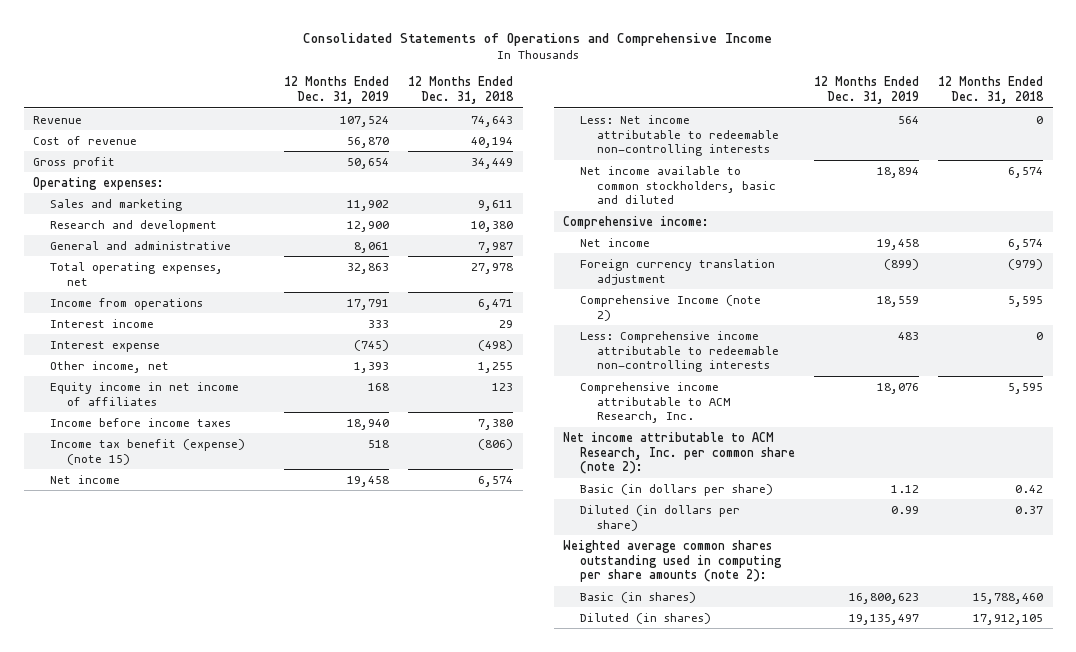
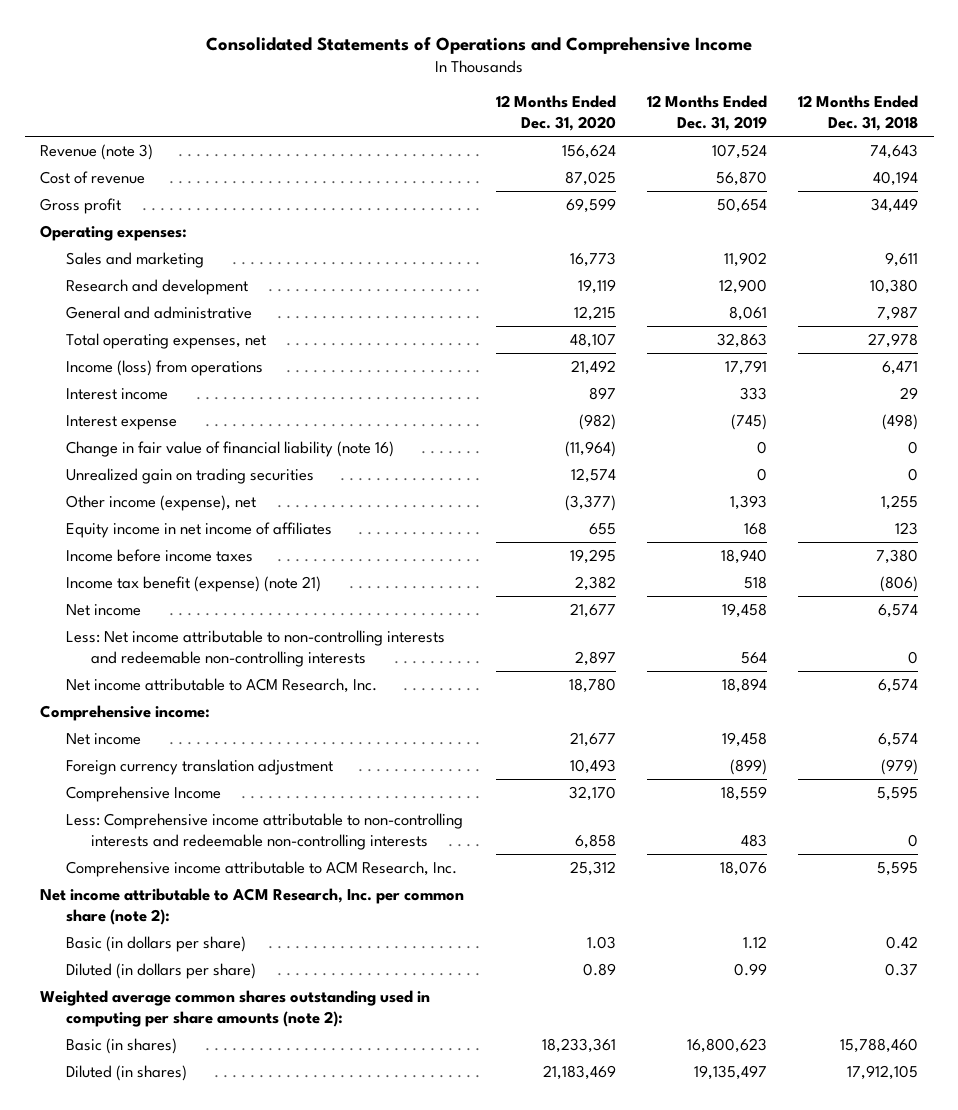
- | 12 Months Ended Dec. 31, 2019 | 12 Months Ended Dec. 31, 2018
+ | 12 Months Ended Dec. 31, 2020 | 12 Months Ended Dec. 31, 2019 | 12 Months Ended Dec. 31, 2018
- Revenue | 107,524 | 74,643
+ Revenue (note 3) | 156,624 | 107,524 | 74,643
- Income from operations | 17,791 | 6,471
+ Income (loss) from operations | 21,492 | 17,791 | 6,471
- Other income, net | 1,393 | 1,255
+ Change in fair value of financial liability (note 16) | (11,964) | 0 | 0
+ Unrealized gain on trading securities | 12,574 | 0 | 0
+ Other income (expense), net | (3,377) | 1,393 | 1,255
- Income tax benefit (expense) (note 15) | 518 | (806)
+ Income tax benefit (expense) (note 21) | 2,382 | 518 | (806)
- Less: Net income attributable to redeemable non-controlling interests | 564 | 0
- Net income available to common stockholders, basic and diluted | 18,894 | 6,574
+ Less: Net income attributable to non-controlling interests and redeemable non-controlling interests | 2,897 | 564 | 0
+ Net income attributable to ACM Research, Inc. | 18,780 | 18,894 | 6,574
- Comprehensive Income (note 2) | 18,559 | 5,595
- Less: Comprehensive income attributable to redeemable non-controlling interests | 483 | 0
+ Comprehensive Income | 32,170 | 18,559 | 5,595
+ Less: Comprehensive income attributable to non-controlling interests and redeemable non-controlling interests | 6,858 | 483 | 0

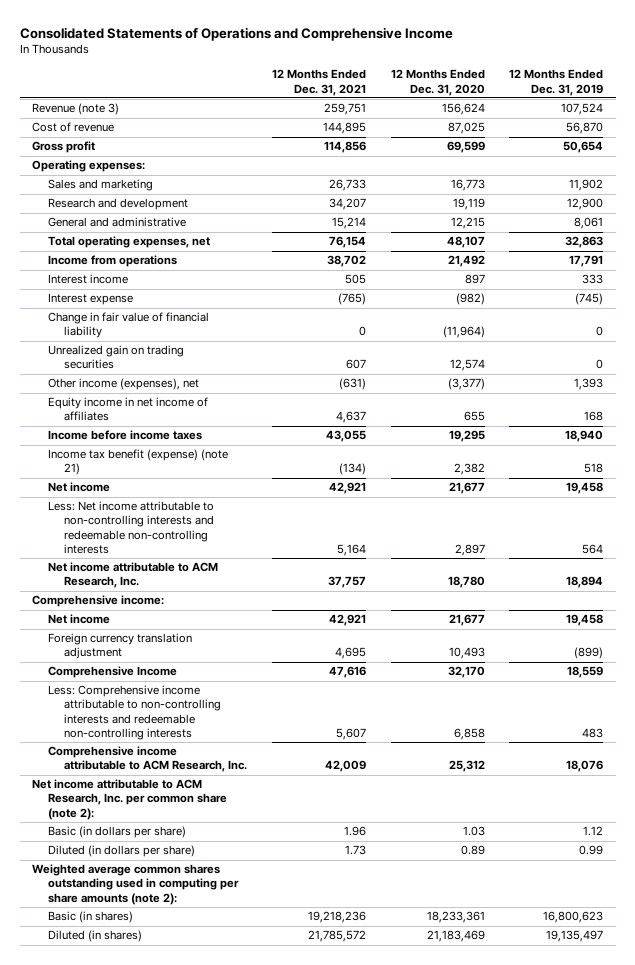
- | 12 Months Ended Dec. 31, 2020 | 12 Months Ended Dec. 31, 2019 | 12 Months Ended Dec. 31, 2018
+ | 12 Months Ended Dec. 31, 2021 | 12 Months Ended Dec. 31, 2020 | 12 Months Ended Dec. 31, 2019
- Income (loss) from operations | 21,492 | 17,791 | 6,471
+ Income from operations | 38,702 | 21,492 | 17,791
- Change in fair value of financial liability (note 16) | (11,964) | 0 | 0
+ Change in fair value of financial liability | 0 | (11,964) | 0
- Other income (expense), net | (3,377) | 1,393 | 1,255
+ Other income (expenses), net | (631) | (3,377) | 1,393

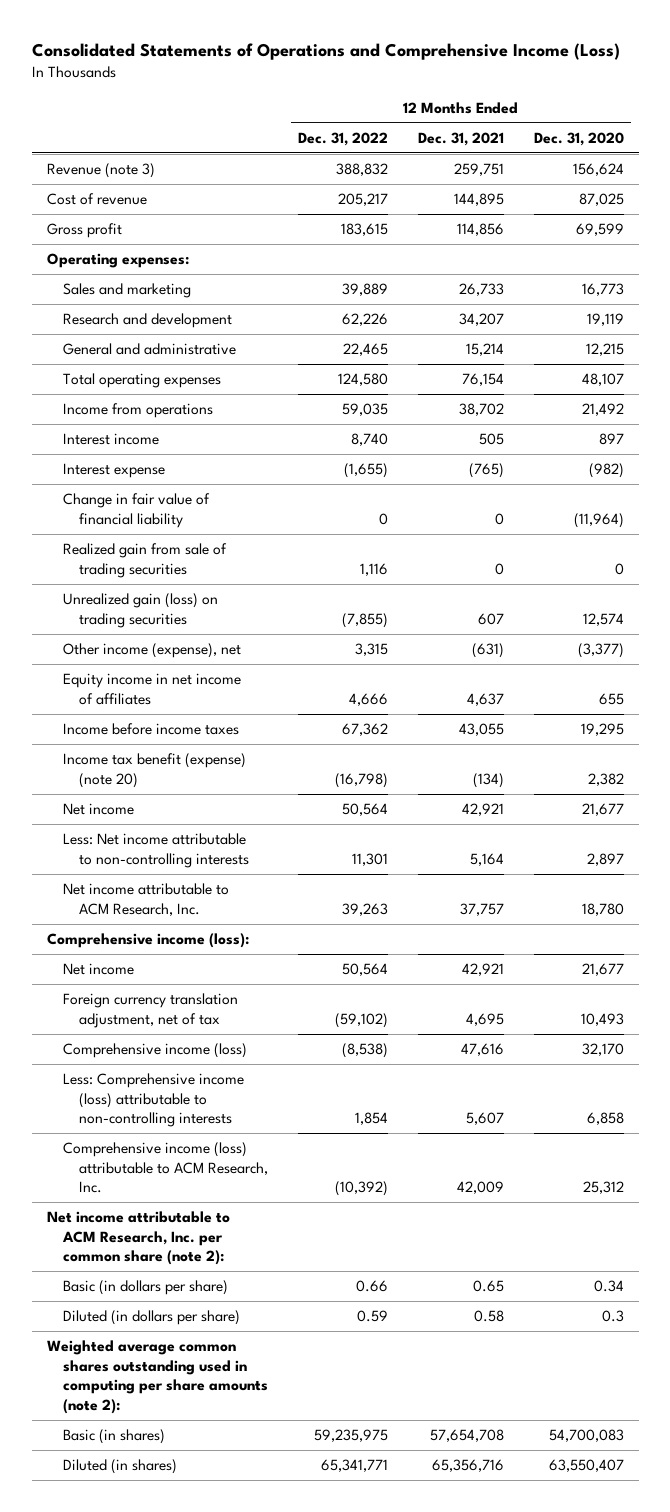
- Consolidated Statements of Operations and Comprehensive Income
+ Consolidated Statements of Operations and Comprehensive Income (Loss)
- | 12 Months Ended Dec. 31, 2021 | 12 Months Ended Dec. 31, 2020 | 12 Months Ended Dec. 31, 2019
+ | 12 Months Ended Dec. 31, 2022 | 12 Months Ended Dec. 31, 2021 | 12 Months Ended Dec. 31, 2020
- Total operating expenses, net | 76,154 | 48,107 | 32,863
+ Total operating expenses | 124,580 | 76,154 | 48,107
- Unrealized gain on trading securities | 607 | 12,574 | 0
- Other income (expenses), net | (631) | (3,377) | 1,393
+ Realized gain from sale of trading securities | 1,116 | 0 | 0
+ Unrealized gain (loss) on trading securities | (7,855) | 607 | 12,574
+ Other income (expense), net | 3,315 | (631) | (3,377)
- Income tax benefit (expense) (note 21) | (134) | 2,382 | 518
+ Income tax benefit (expense) (note 20) | (16,798) | (134) | 2,382
- Less: Net income attributable to non-controlling interests and redeemable non-controlling interests | 5,164 | 2,897 | 564
+ Less: Net income attributable to non-controlling interests | 11,301 | 5,164 | 2,897
- Comprehensive income:
+ Comprehensive income (loss):
- Foreign currency translation adjustment | 4,695 | 10,493 | (899)
- Comprehensive Income | 47,616 | 32,170 | 18,559
- Less: Comprehensive income attributable to non-controlling interests and redeemable non-controlling interests | 5,607 | 6,858 | 483
- Comprehensive income attributable to ACM Research, Inc. | 42,009 | 25,312 | 18,076
+ Foreign currency translation adjustment, net of tax | (59,102) | 4,695 | 10,493
+ Comprehensive income (loss) | (8,538) | 47,616 | 32,170
+ Less: Comprehensive income (loss) attributable to non-controlling interests | 1,854 | 5,607 | 6,858
+ Comprehensive income (loss) attributable to ACM Research, Inc. | (10,392) | 42,009 | 25,312
- Basic (in dollars per share) | 1.96 | 1.03 | 1.12
- Diluted (in dollars per share) | 1.73 | 0.89 | 0.99
+ Basic (in dollars per share) | 0.66 | 0.65 | 0.34
+ Diluted (in dollars per share) | 0.59 | 0.58 | 0.3
- Basic (in shares) | 19,218,236 | 18,233,361 | 16,800,623
- Diluted (in shares) | 21,785,572 | 21,183,469 | 19,135,497
+ Basic (in shares) | 59,235,975 | 57,654,708 | 54,700,083
+ Diluted (in shares) | 65,341,771 | 65,356,716 | 63,550,407

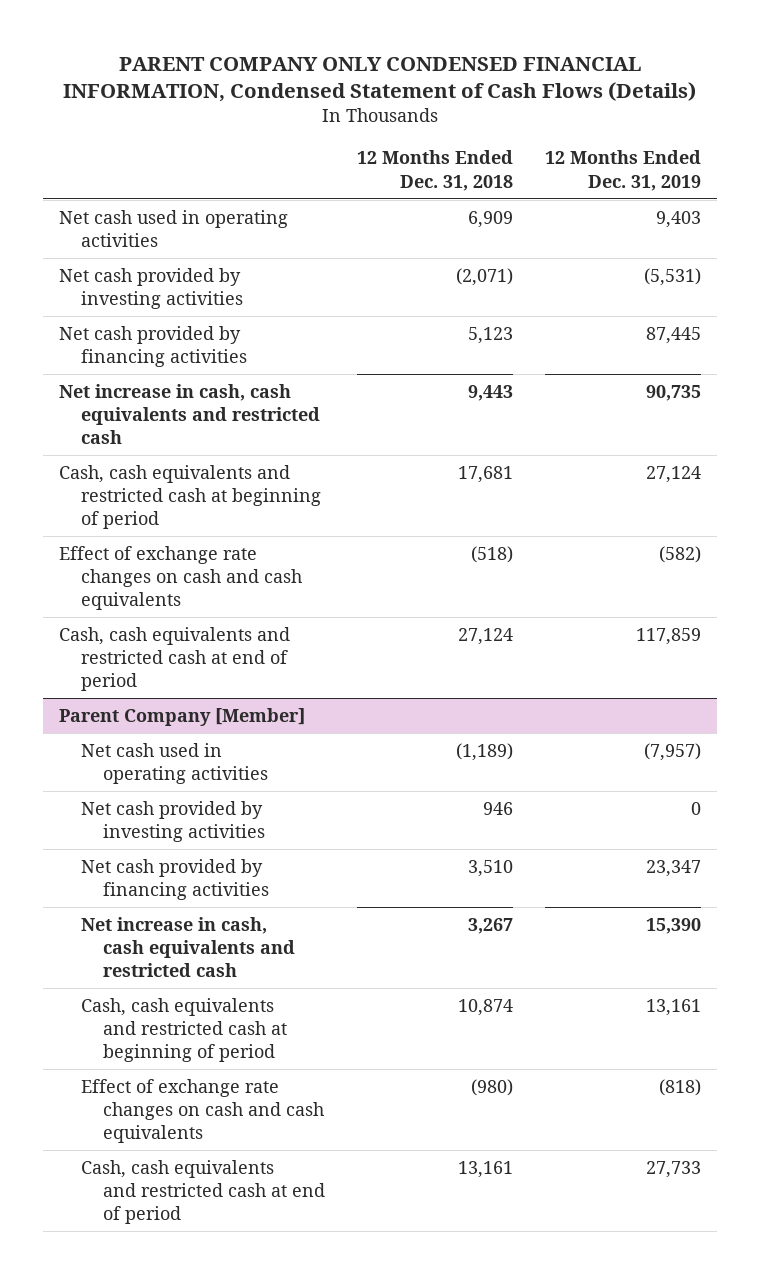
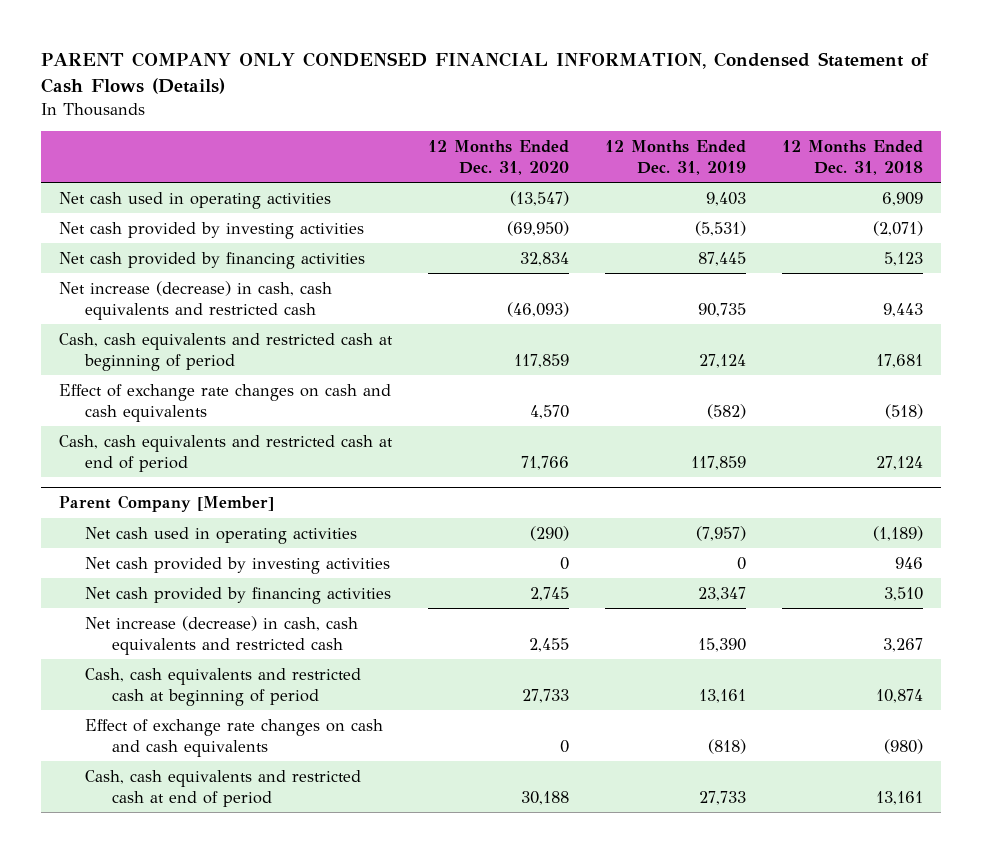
- | 12 Months Ended Dec. 31, 2018 | 12 Months Ended Dec. 31, 2019
+ | 12 Months Ended Dec. 31, 2020 | 12 Months Ended Dec. 31, 2019 | 12 Months Ended Dec. 31, 2018
- Net increase in cash, cash equivalents and restricted cash | 9,443 | 90,735
+ Net increase (decrease) in cash, cash equivalents and restricted cash | (46,093) | 90,735 | 9,443
@ Parent Company [Member]
- Net increase in cash, cash equivalents and restricted cash | 3,267 | 15,390
+ Net increase (decrease) in cash, cash equivalents and restricted cash | 2,455 | 15,390 | 3,267

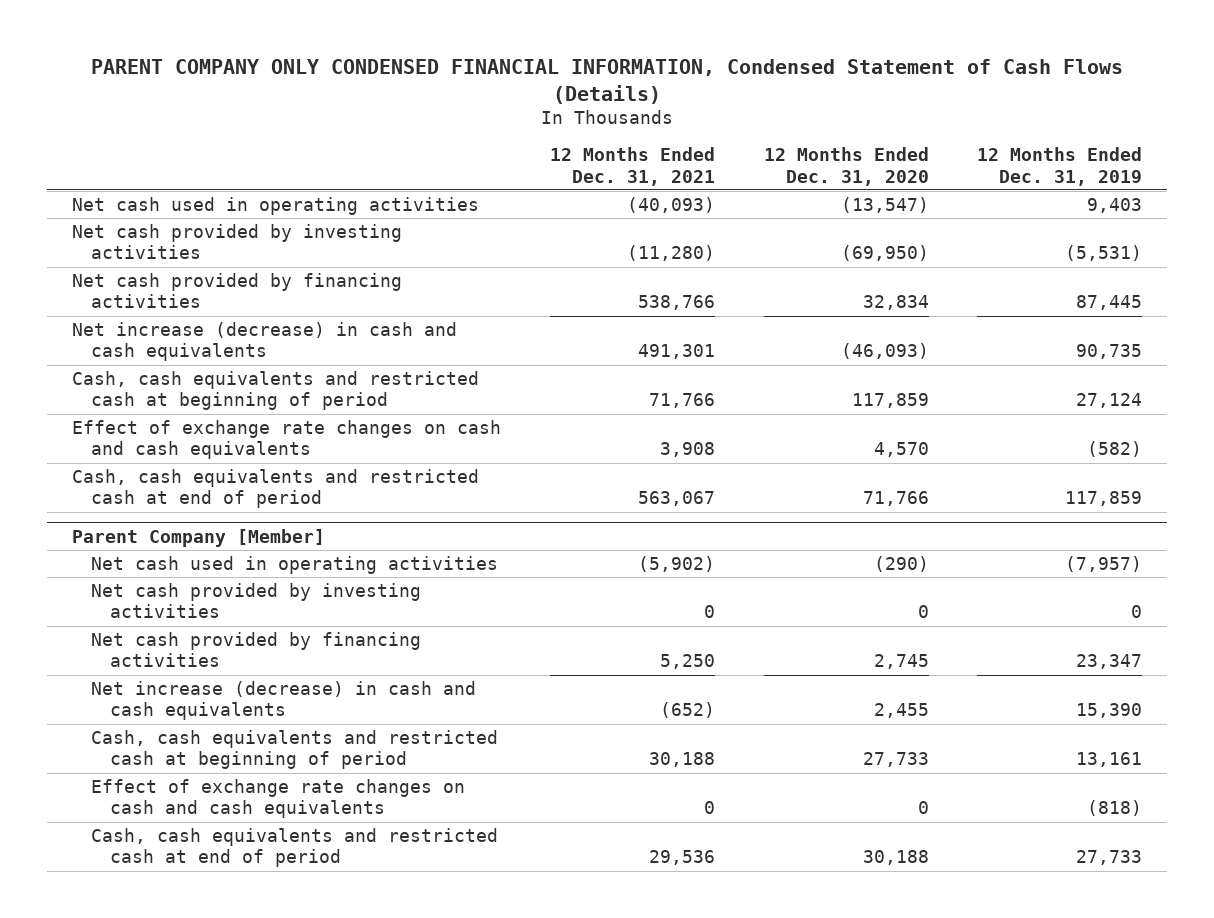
- | 12 Months Ended Dec. 31, 2020 | 12 Months Ended Dec. 31, 2019 | 12 Months Ended Dec. 31, 2018
+ | 12 Months Ended Dec. 31, 2021 | 12 Months Ended Dec. 31, 2020 | 12 Months Ended Dec. 31, 2019
- Net increase (decrease) in cash, cash equivalents and restricted cash | (46,093) | 90,735 | 9,443
+ Net increase (decrease) in cash and cash equivalents | 491,301 | (46,093) | 90,735
@ Parent Company [Member]
- Net increase (decrease) in cash, cash equivalents and restricted cash | 2,455 | 15,390 | 3,267
+ Net increase (decrease) in cash and cash equivalents | (652) | 2,455 | 15,390

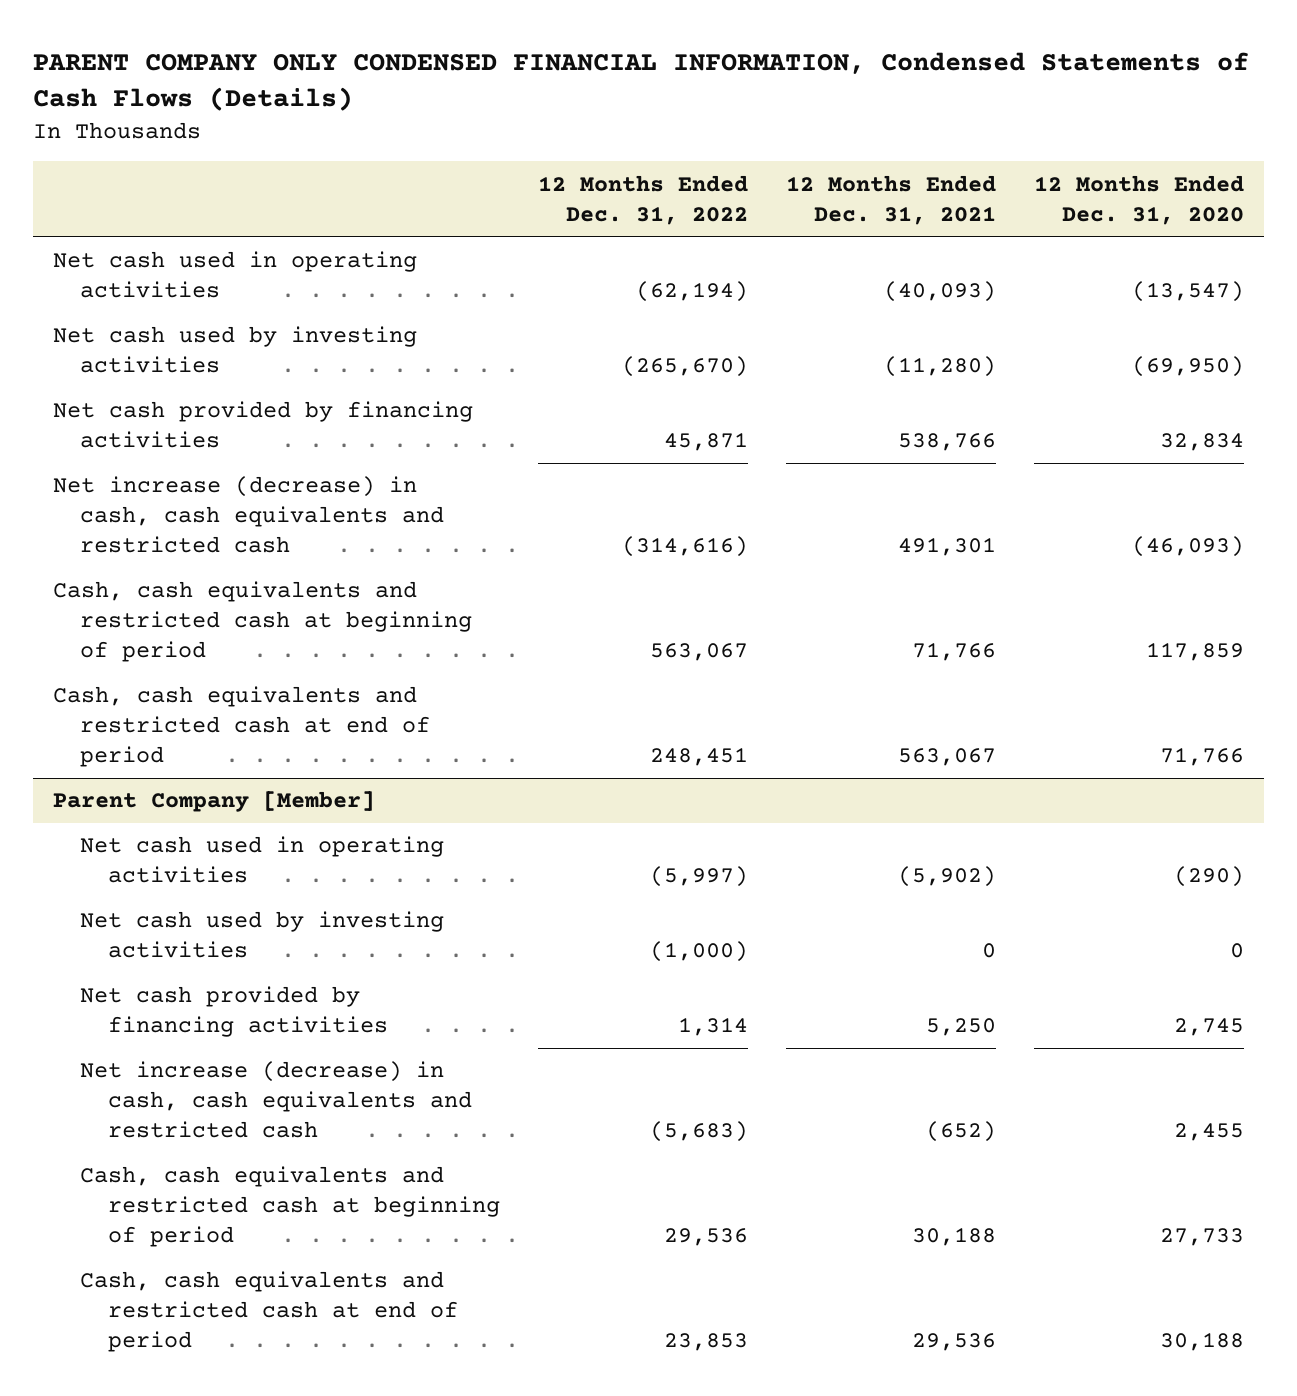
- PARENT COMPANY ONLY CONDENSED FINANCIAL INFORMATION, Condensed Statement of Cash Flows (Details)
+ PARENT COMPANY ONLY CONDENSED FINANCIAL INFORMATION, Condensed Statements of Cash Flows (Details)
- | 12 Months Ended Dec. 31, 2021 | 12 Months Ended Dec. 31, 2020 | 12 Months Ended Dec. 31, 2019
+ | 12 Months Ended Dec. 31, 2022 | 12 Months Ended Dec. 31, 2021 | 12 Months Ended Dec. 31, 2020
- Net cash provided by investing activities | (11,280) | (69,950) | (5,531)
+ Net cash used by investing activities | (265,670) | (11,280) | (69,950)
- Net increase (decrease) in cash and cash equivalents | 491,301 | (46,093) | 90,735
+ Net increase (decrease) in cash, cash equivalents and restricted cash | (314,616) | 491,301 | (46,093)
- Effect of exchange rate changes on cash and cash equivalents | 3,908 | 4,570 | (582)
@ Parent Company [Member]
- Net cash provided by investing activities | 0 | 0 | 0
+ Net cash used by investing activities | (1,000) | 0 | 0
- Net increase (decrease) in cash and cash equivalents | (652) | 2,455 | 15,390
+ Net increase (decrease) in cash, cash equivalents and restricted cash | (5,683) | (652) | 2,455
- Effect of exchange rate changes on cash and cash equivalents | 0 | 0 | (818)

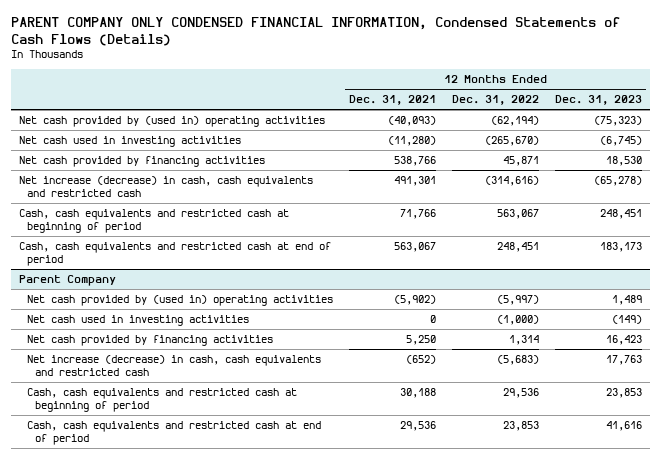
- | 12 Months Ended Dec. 31, 2022 | 12 Months Ended Dec. 31, 2021 | 12 Months Ended Dec. 31, 2020
+ | 12 Months Ended Dec. 31, 2021 | 12 Months Ended Dec. 31, 2022 | 12 Months Ended Dec. 31, 2023
- Net cash used in operating activities | (62,194) | (40,093) | (13,547)
- Net cash used by investing activities | (265,670) | (11,280) | (69,950)
+ Net cash provided by (used in) operating activities | (40,093) | (62,194) | (75,323)
+ Net cash used in investing activities | (11,280) | (265,670) | (6,745)
- Parent Company [Member]
- Net cash used in operating activities | (5,997) | (5,902) | (290)
- Net cash used by investing activities | (1,000) | 0 | 0
+ Parent Company
+ Net cash provided by (used in) operating activities | (5,902) | (5,997) | 1,489
+ Net cash used in investing activities | 0 | (1,000) | (149)

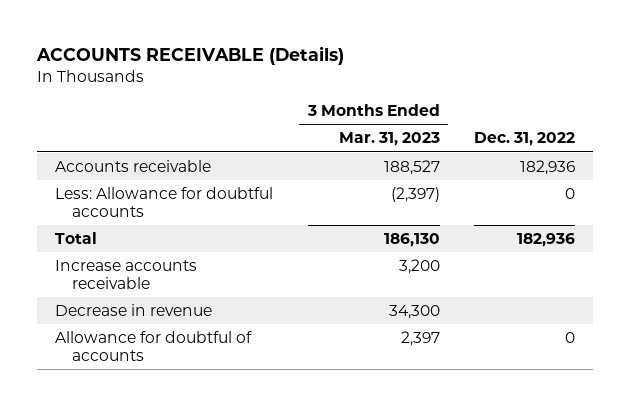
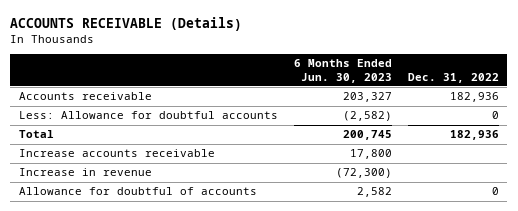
- | 3 Months Ended Mar. 31, 2023 | Dec. 31, 2022
+ | 6 Months Ended Jun. 30, 2023 | Dec. 31, 2022
- Decrease in revenue | 34,300 |
+ Increase in revenue | (72,300) |

